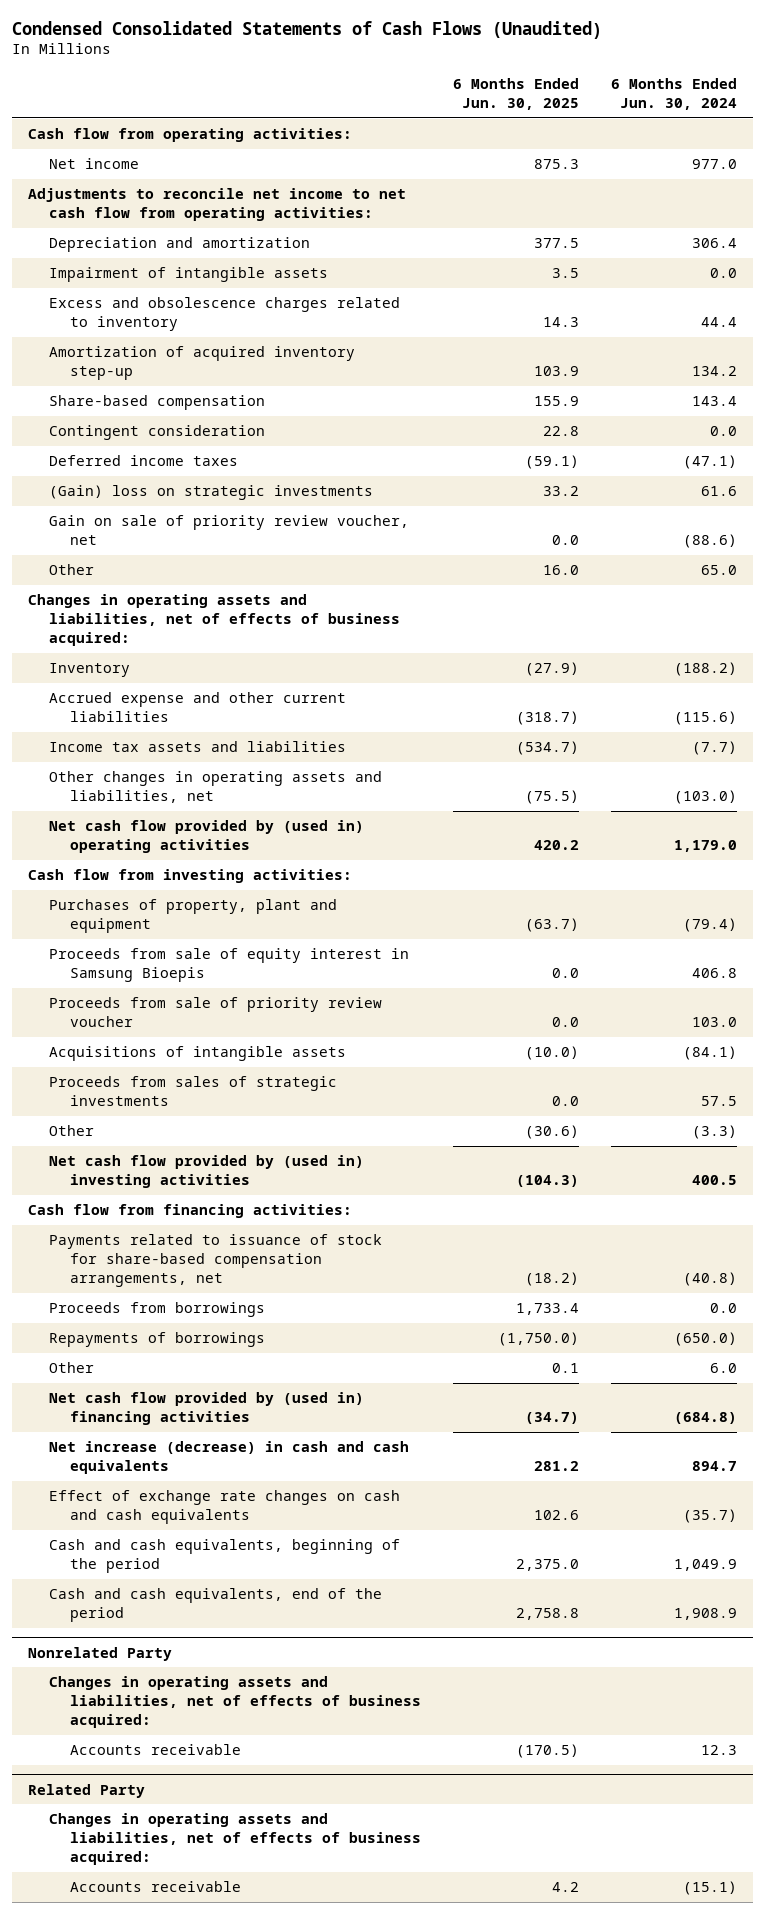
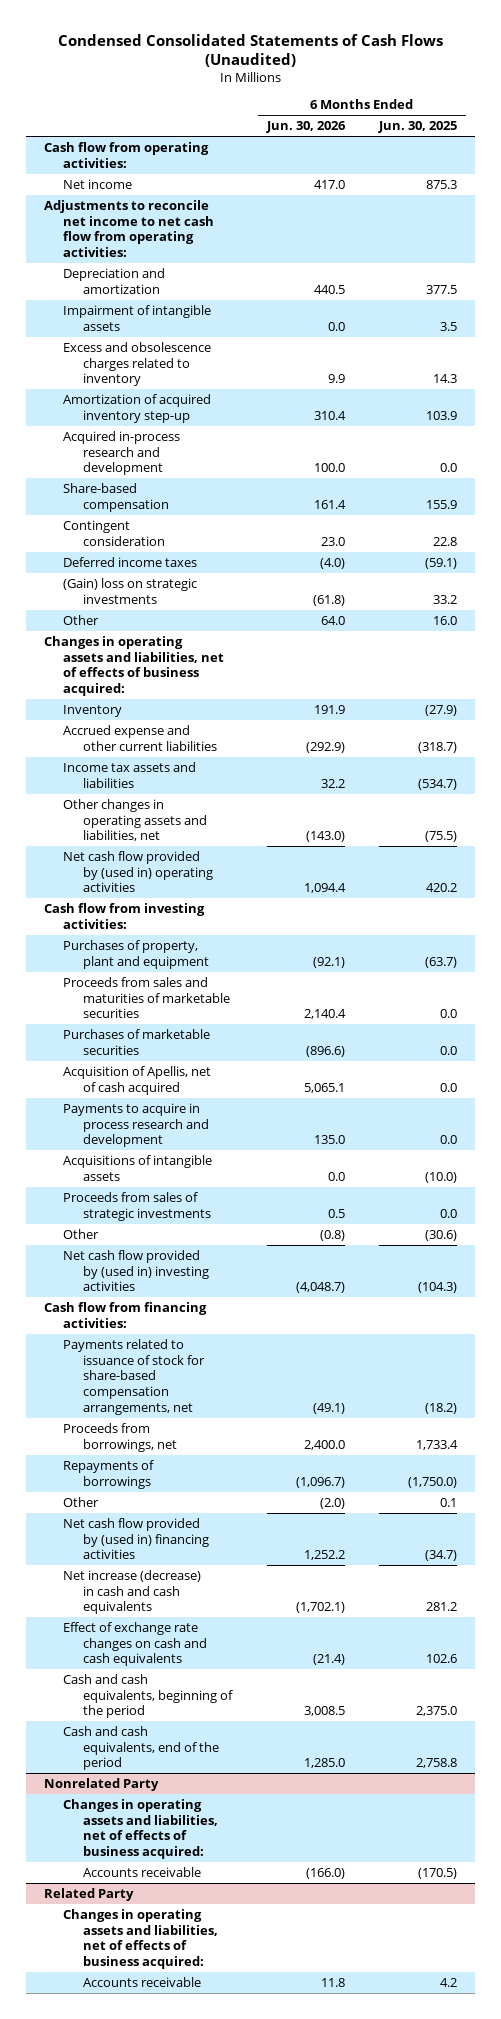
- | 6 Months Ended Jun. 30, 2025 | 6 Months Ended Jun. 30, 2024
+ | 6 Months Ended Jun. 30, 2026 | 6 Months Ended Jun. 30, 2025
+ Acquired in-process research and development | 100.0 | 0.0
- Gain on sale of priority review voucher, net | 0.0 | (88.6)
- Proceeds from sale of equity interest in Samsung Bioepis | 0.0 | 406.8
- Proceeds from sale of priority review voucher | 0.0 | 103.0
+ Proceeds from sales and maturities of marketable securities | 2,140.4 | 0.0
+ Purchases of marketable securities | (896.6) | 0.0
+ Acquisition of Apellis, net of cash acquired | 5,065.1 | 0.0
+ Payments to acquire in process research and development | 135.0 | 0.0
- Proceeds from borrowings | 1,733.4 | 0.0
+ Proceeds from borrowings, net | 2,400.0 | 1,733.4

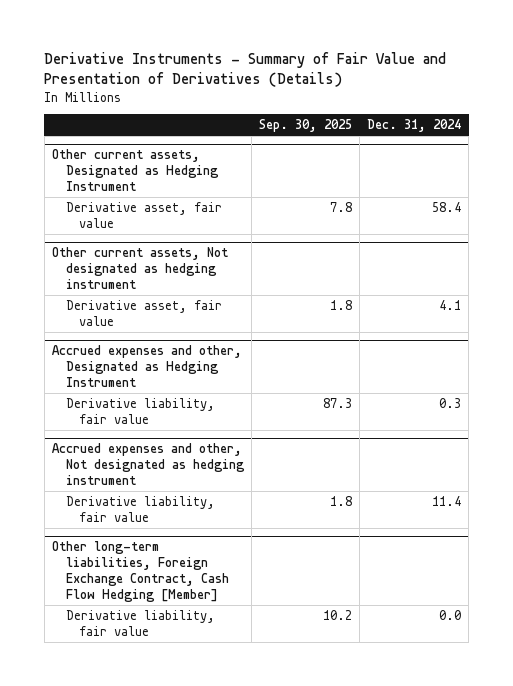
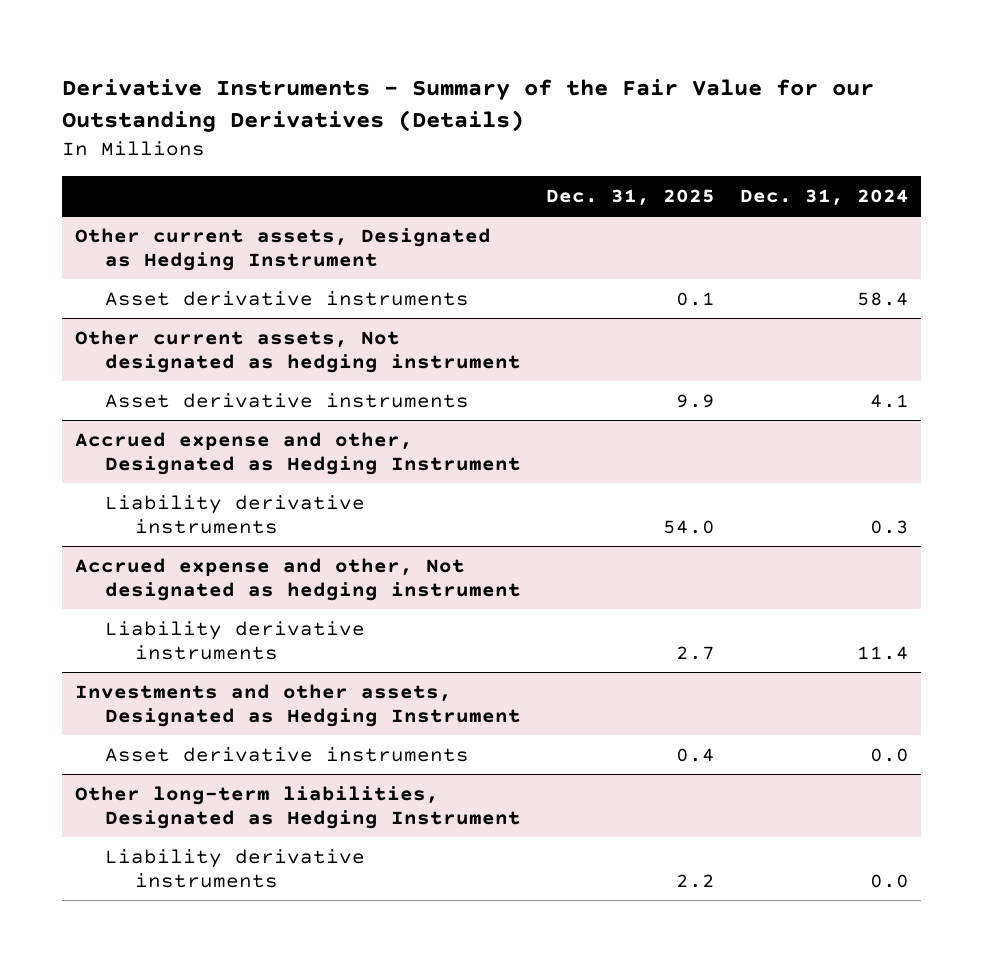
- Derivative Instruments - Summary of Fair Value and Presentation of Derivatives (Details)
+ Derivative Instruments - Summary of the Fair Value for our Outstanding Derivatives (Details)
- | Sep. 30, 2025 | Dec. 31, 2024
+ | Dec. 31, 2025 | Dec. 31, 2024
@ Other current assets, Designated as Hedging Instrument
- Derivative asset, fair value | 7.8 | 58.4
+ Asset derivative instruments | 0.1 | 58.4
@ Other current assets, Not designated as hedging instrument
- Derivative asset, fair value | 1.8 | 4.1
- Accrued expenses and other, Designated as Hedging Instrument
- Derivative liability, fair value | 87.3 | 0.3
- Accrued expenses and other, Not designated as hedging instrument
- Derivative liability, fair value | 1.8 | 11.4
- Other long-term liabilities, Foreign Exchange Contract, Cash Flow Hedging [Member]
- Derivative liability, fair value | 10.2 | 0.0
@ Other current assets, Not designated as hedging instrument
+ Asset derivative instruments | 9.9 | 4.1
+ Accrued expense and other, Designated as Hedging Instrument
+ Liability derivative instruments | 54.0 | 0.3
+ Accrued expense and other, Not designated as hedging instrument
+ Liability derivative instruments | 2.7 | 11.4
+ Investments and other assets, Designated as Hedging Instrument
+ Asset derivative instruments | 0.4 | 0.0
+ Other long-term liabilities, Designated as Hedging Instrument
+ Liability derivative instruments | 2.2 | 0.0

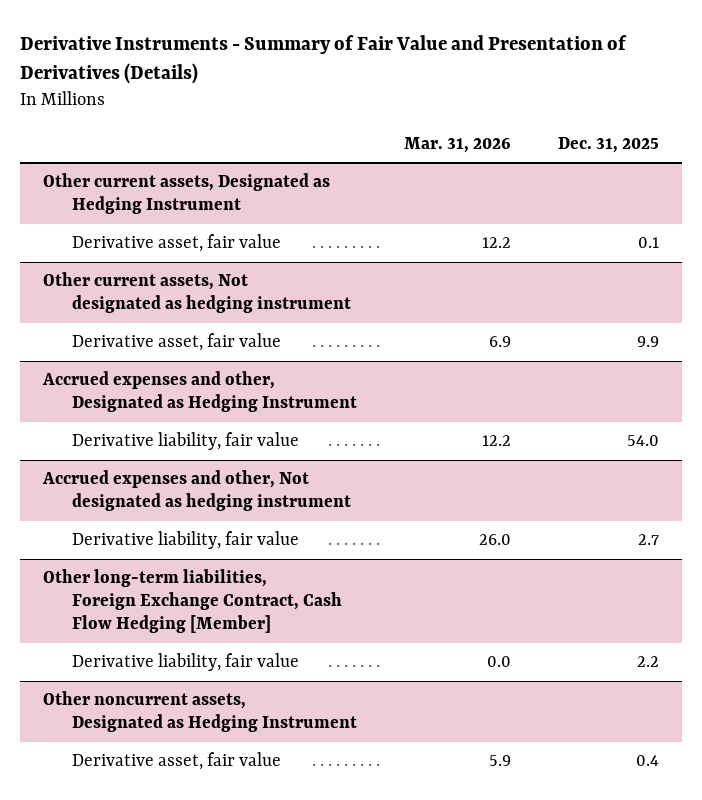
- Derivative Instruments - Summary of the Fair Value for our Outstanding Derivatives (Details)
+ Derivative Instruments - Summary of Fair Value and Presentation of Derivatives (Details)
- | Dec. 31, 2025 | Dec. 31, 2024
+ | Mar. 31, 2026 | Dec. 31, 2025
@ Other current assets, Designated as Hedging Instrument
- Asset derivative instruments | 0.1 | 58.4
+ Derivative asset, fair value | 12.2 | 0.1
@ Other current assets, Not designated as hedging instrument
- Asset derivative instruments | 9.9 | 4.1
- Accrued expense and other, Designated as Hedging Instrument
- Liability derivative instruments | 54.0 | 0.3
- Accrued expense and other, Not designated as hedging instrument
- Liability derivative instruments | 2.7 | 11.4
- Investments and other assets, Designated as Hedging Instrument
- Asset derivative instruments | 0.4 | 0.0
- Other long-term liabilities, Designated as Hedging Instrument
- Liability derivative instruments | 2.2 | 0.0
@ Other current assets, Not designated as hedging instrument
+ Derivative asset, fair value | 6.9 | 9.9
+ Accrued expenses and other, Designated as Hedging Instrument
+ Derivative liability, fair value | 12.2 | 54.0
+ Accrued expenses and other, Not designated as hedging instrument
+ Derivative liability, fair value | 26.0 | 2.7
+ Other long-term liabilities, Foreign Exchange Contract, Cash Flow Hedging [Member]
+ Derivative liability, fair value | 0.0 | 2.2
+ Other noncurrent assets, Designated as Hedging Instrument
+ Derivative asset, fair value | 5.9 | 0.4

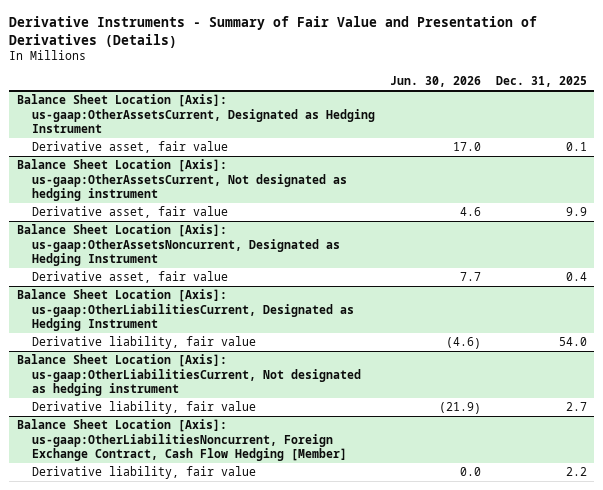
- | Mar. 31, 2026 | Dec. 31, 2025
+ | Jun. 30, 2026 | Dec. 31, 2025
- Other current assets, Designated as Hedging Instrument
+ Balance Sheet Location [Axis]: us-gaap:OtherAssetsCurrent, Designated as Hedging Instrument
- Other current assets, Not designated as hedging instrument
+ Balance Sheet Location [Axis]: us-gaap:OtherAssetsCurrent, Not designated as hedging instrument
- Accrued expenses and other, Designated as Hedging Instrument
+ Balance Sheet Location [Axis]: us-gaap:OtherAssetsNoncurrent, Designated as Hedging Instrument
+ Derivative asset, fair value | 7.7 | 0.4
+ Balance Sheet Location [Axis]: us-gaap:OtherLiabilitiesCurrent, Designated as Hedging Instrument
- Accrued expenses and other, Not designated as hedging instrument
+ Balance Sheet Location [Axis]: us-gaap:OtherLiabilitiesCurrent, Not designated as hedging instrument
- Other long-term liabilities, Foreign Exchange Contract, Cash Flow Hedging [Member]
+ Balance Sheet Location [Axis]: us-gaap:OtherLiabilitiesNoncurrent, Foreign Exchange Contract, Cash Flow Hedging [Member]
- Other noncurrent assets, Designated as Hedging Instrument
- Derivative asset, fair value | 5.9 | 0.4

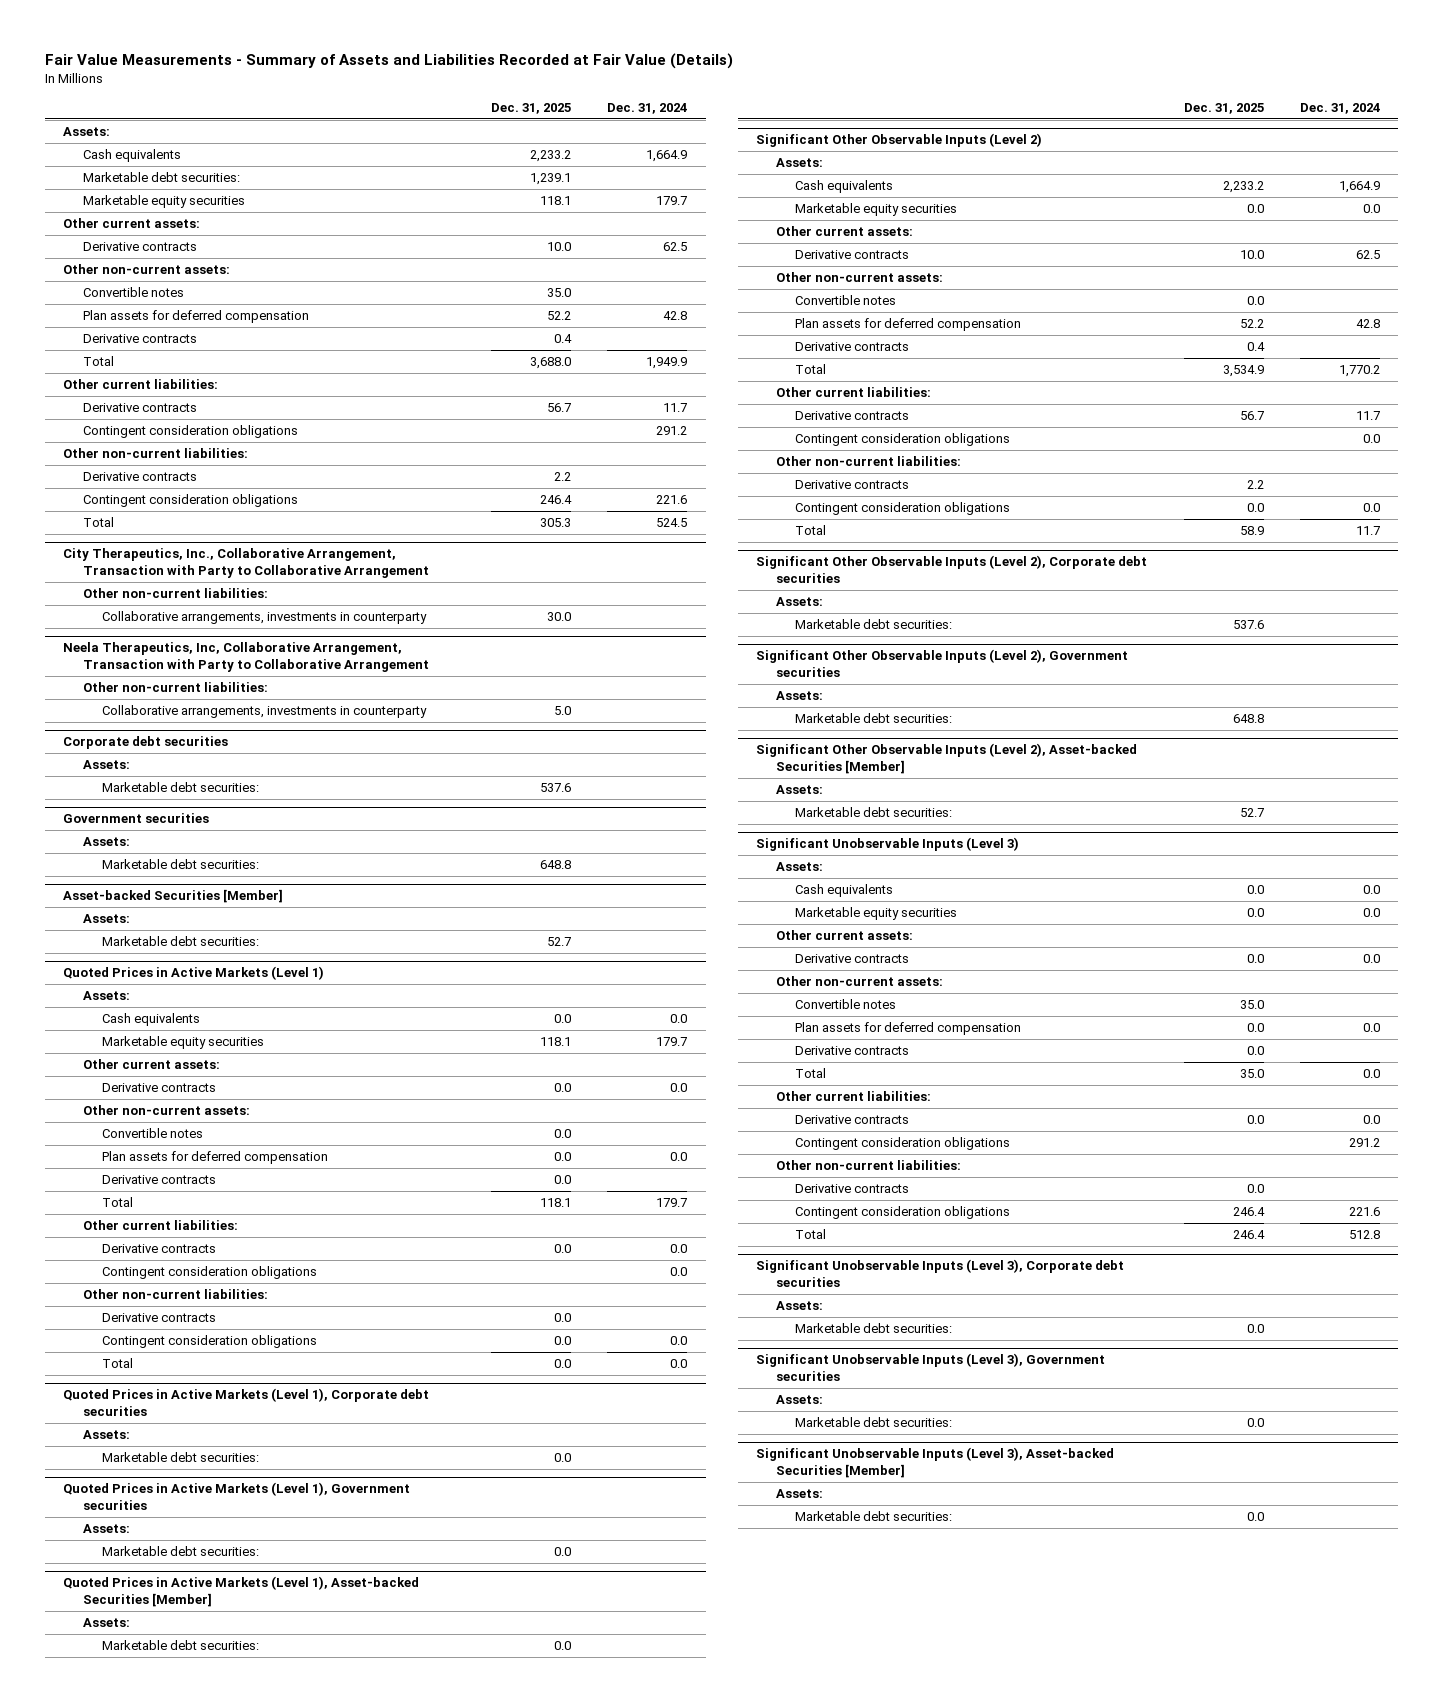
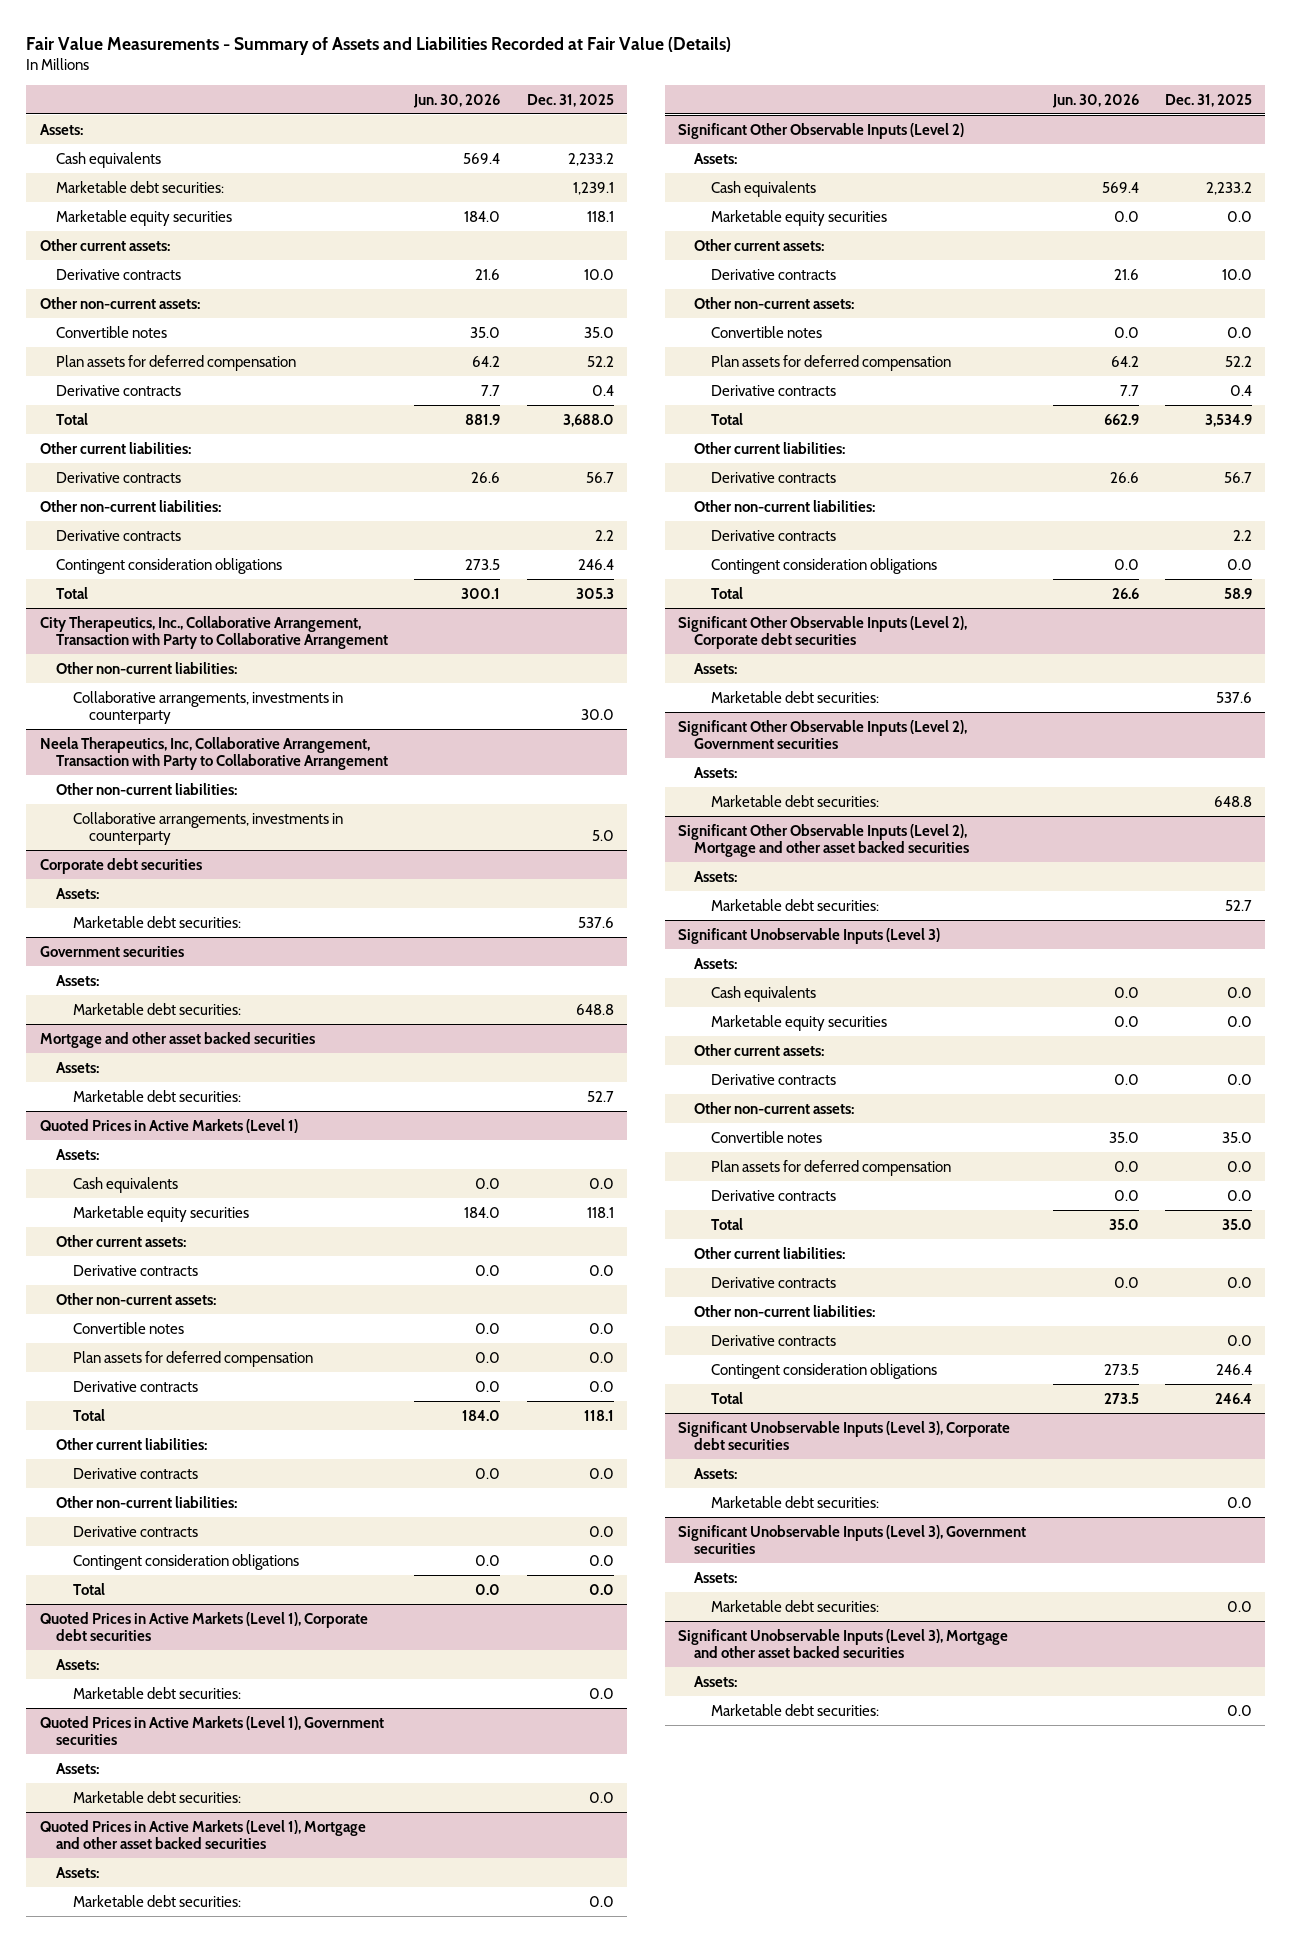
- | Dec. 31, 2025 | Dec. 31, 2024
+ | Jun. 30, 2026 | Dec. 31, 2025
- Contingent consideration obligations | | 291.2
- Asset-backed Securities [Member]
+ Mortgage and other asset backed securities
@ Quoted Prices in Active Markets (Level 1)
- Contingent consideration obligations | | 0.0
- Quoted Prices in Active Markets (Level 1), Asset-backed Securities [Member]
+ Quoted Prices in Active Markets (Level 1), Mortgage and other asset backed securities
@ Significant Other Observable Inputs (Level 2)
- Contingent consideration obligations | | 0.0
- Significant Other Observable Inputs (Level 2), Asset-backed Securities [Member]
+ Significant Other Observable Inputs (Level 2), Mortgage and other asset backed securities
@ Significant Unobservable Inputs (Level 3)
- Contingent consideration obligations | | 291.2
- Significant Unobservable Inputs (Level 3), Asset-backed Securities [Member]
+ Significant Unobservable Inputs (Level 3), Mortgage and other asset backed securities

